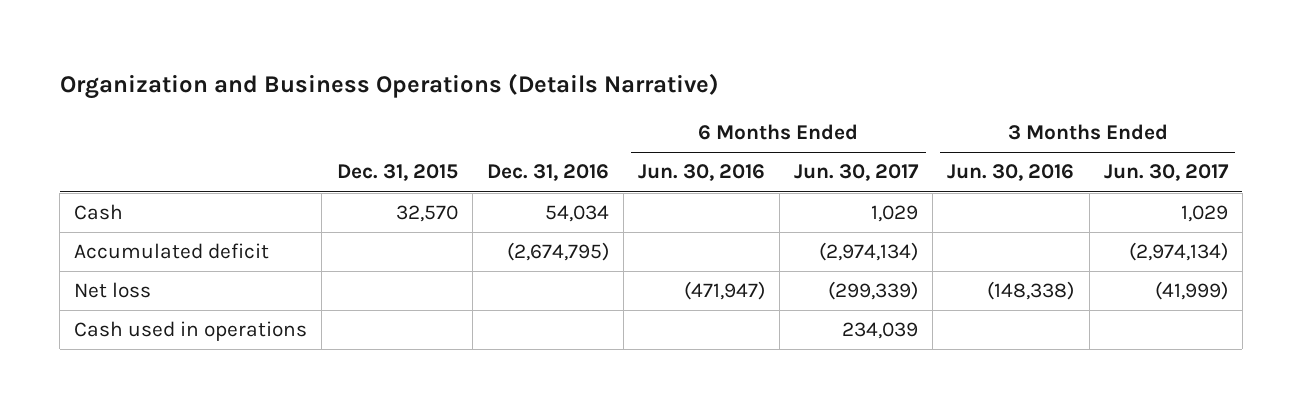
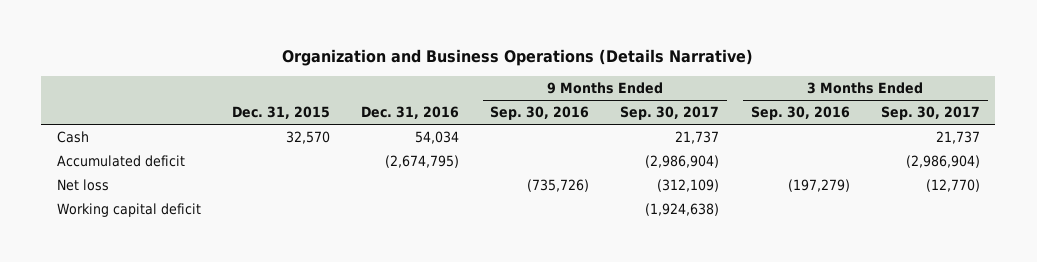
- | Dec. 31, 2015 | Dec. 31, 2016 | 6 Months Ended Jun. 30, 2016 | 6 Months Ended Jun. 30, 2017 | 3 Months Ended Jun. 30, 2016 | 3 Months Ended Jun. 30, 2017
+ | Dec. 31, 2015 | Dec. 31, 2016 | 9 Months Ended Sep. 30, 2016 | 9 Months Ended Sep. 30, 2017 | 3 Months Ended Sep. 30, 2016 | 3 Months Ended Sep. 30, 2017
- Cash used in operations | | | | 234,039 | |
+ Working capital deficit | | | | (1,924,638) | |

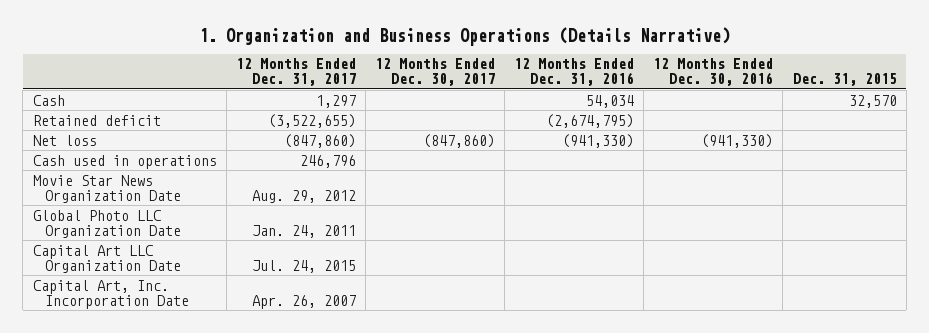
- Organization and Business Operations (Details Narrative)
+ 1. Organization and Business Operations (Details Narrative)
- | Dec. 31, 2015 | Dec. 31, 2016 | 9 Months Ended Sep. 30, 2016 | 9 Months Ended Sep. 30, 2017 | 3 Months Ended Sep. 30, 2016 | 3 Months Ended Sep. 30, 2017
+ | 12 Months Ended Dec. 31, 2017 | 12 Months Ended Dec. 30, 2017 | 12 Months Ended Dec. 31, 2016 | 12 Months Ended Dec. 30, 2016 | Dec. 31, 2015
- Accumulated deficit | | (2,674,795) | | (2,986,904) | | (2,986,904)
+ Retained deficit | (3,522,655) | | (2,674,795) | |
- Working capital deficit | | | | (1,924,638) | |
+ Cash used in operations | 246,796 | | | |
+ Movie Star News Organization Date | Aug. 29, 2012 | | | |
+ Global Photo LLC Organization Date | Jan. 24, 2011 | | | |
+ Capital Art LLC Organization Date | Jul. 24, 2015 | | | |
+ Capital Art, Inc. Incorporation Date | Apr. 26, 2007 | | | |

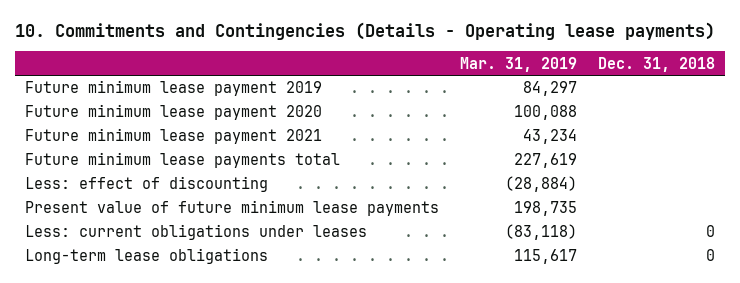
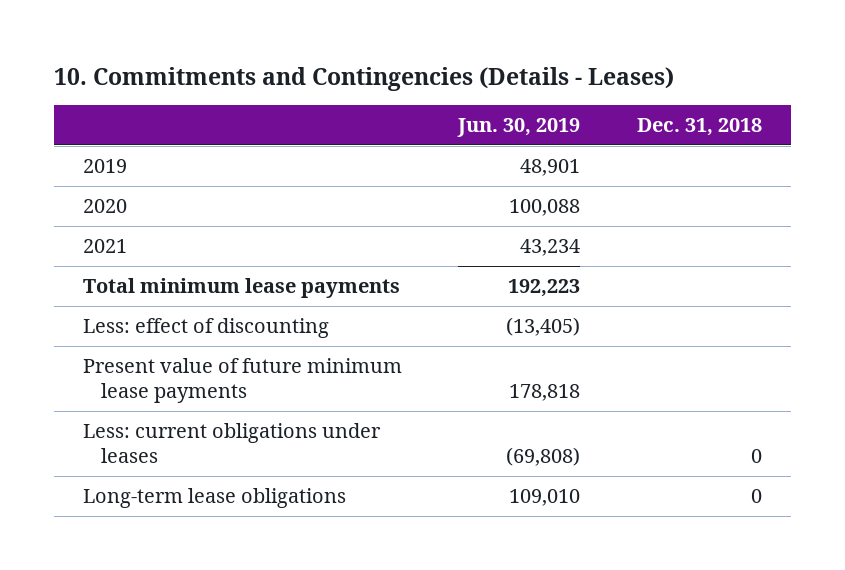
- 10. Commitments and Contingencies (Details - Operating lease payments)
+ 10. Commitments and Contingencies (Details - Leases)
- | Mar. 31, 2019 | Dec. 31, 2018
+ | Jun. 30, 2019 | Dec. 31, 2018
- Future minimum lease payment 2019 | 84,297 |
- Future minimum lease payment 2020 | 100,088 |
- Future minimum lease payment 2021 | 43,234 |
- Future minimum lease payments total | 227,619 |
+ 2019 | 48,901 |
+ 2020 | 100,088 |
+ 2021 | 43,234 |
+ Total minimum lease payments | 192,223 |

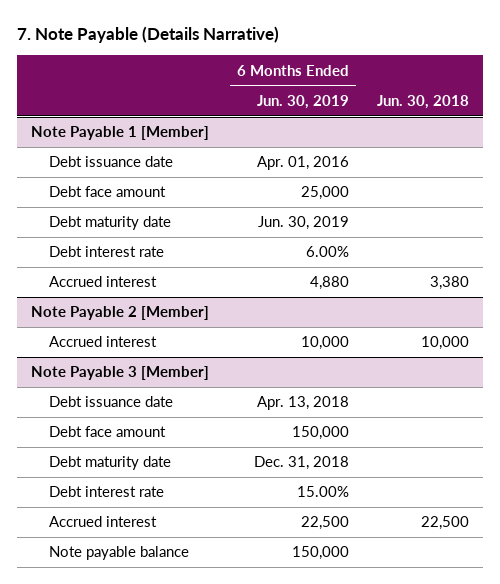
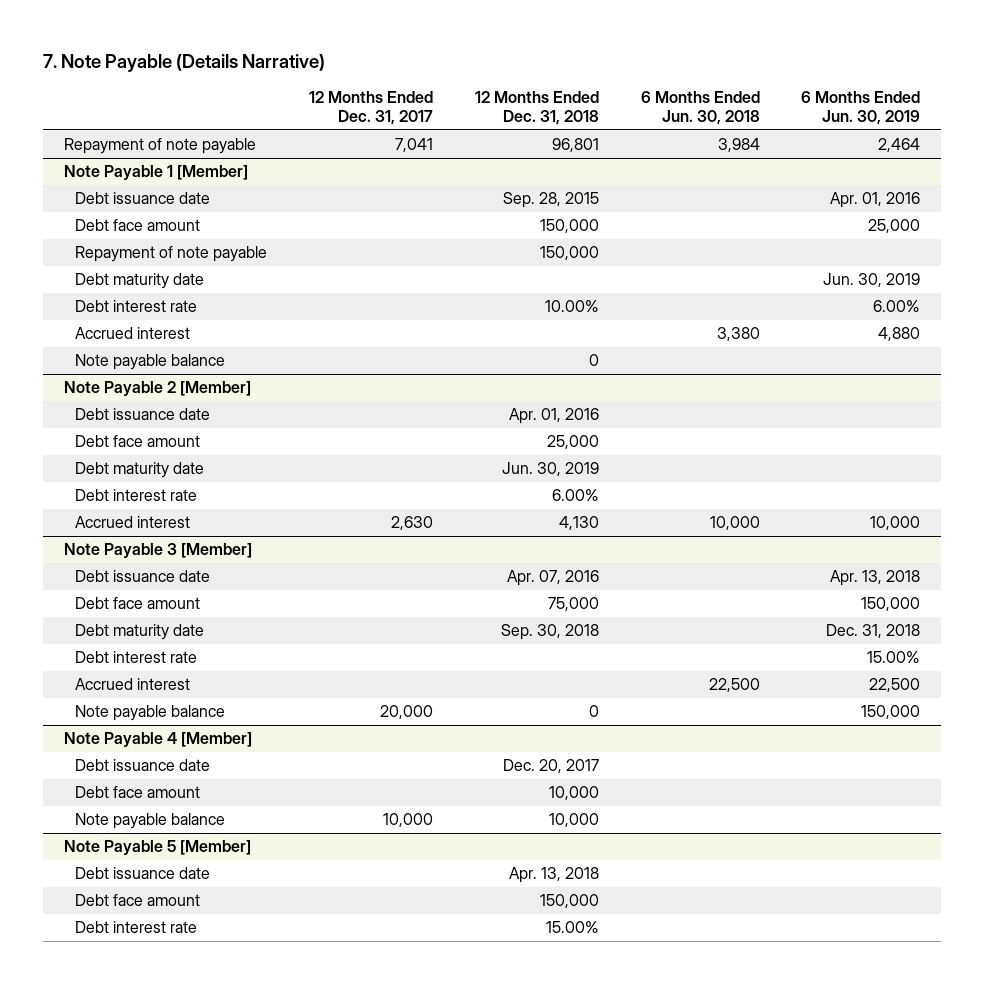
- | 6 Months Ended Jun. 30, 2019 | Jun. 30, 2018
+ | 12 Months Ended Dec. 31, 2017 | 12 Months Ended Dec. 31, 2018 | 6 Months Ended Jun. 30, 2018 | 6 Months Ended Jun. 30, 2019
+ Repayment of note payable | 7,041 | 96,801 | 3,984 | 2,464
@ Note Payable 1 [Member]
+ Repayment of note payable | | 150,000 | |
+ Note payable balance | | 0 | |
@ Note Payable 2 [Member]
+ Debt issuance date | | Apr. 01, 2016 | |
+ Debt face amount | | 25,000 | |
+ Debt maturity date | | Jun. 30, 2019 | |
+ Debt interest rate | | 6.00% | |
+ Note Payable 4 [Member]
+ Debt issuance date | | Dec. 20, 2017 | |
+ Debt face amount | | 10,000 | |
+ Note payable balance | 10,000 | 10,000 | |
+ Note Payable 5 [Member]
+ Debt issuance date | | Apr. 13, 2018 | |
+ Debt face amount | | 150,000 | |
+ Debt interest rate | | 15.00% | |

